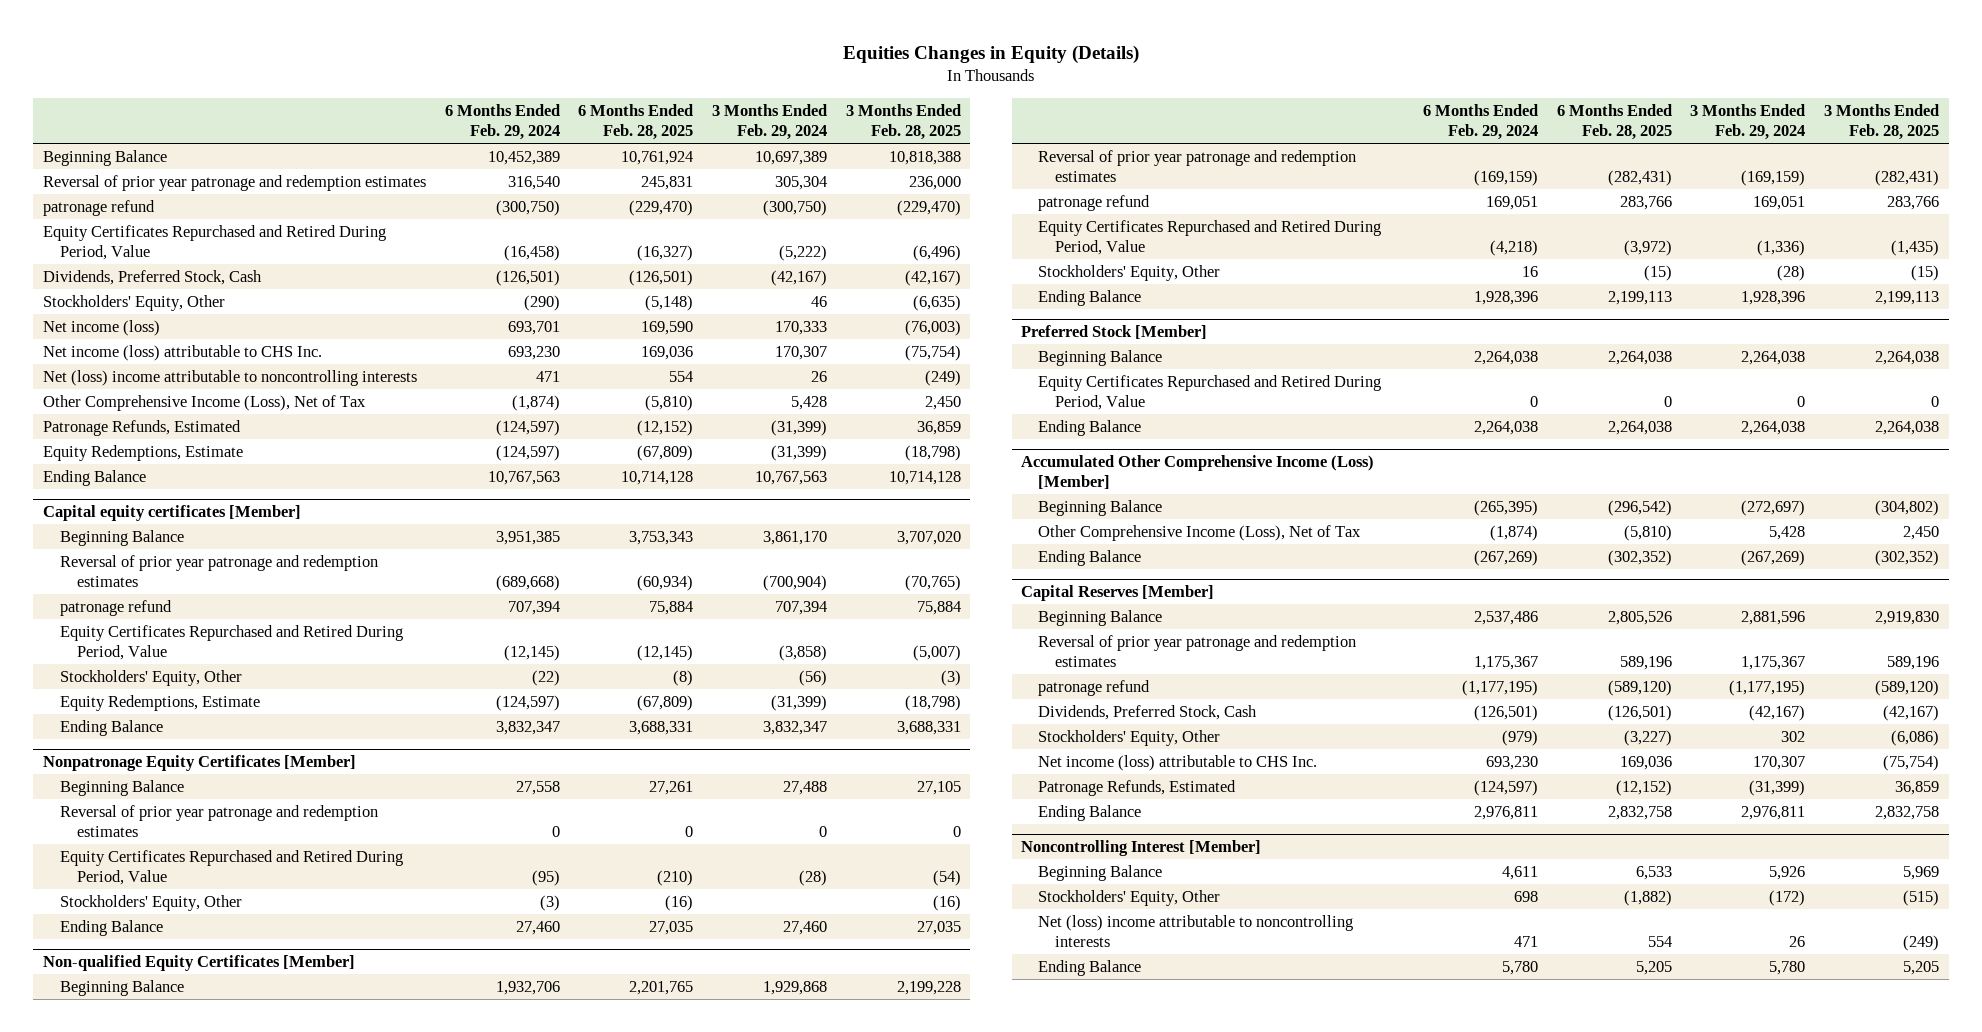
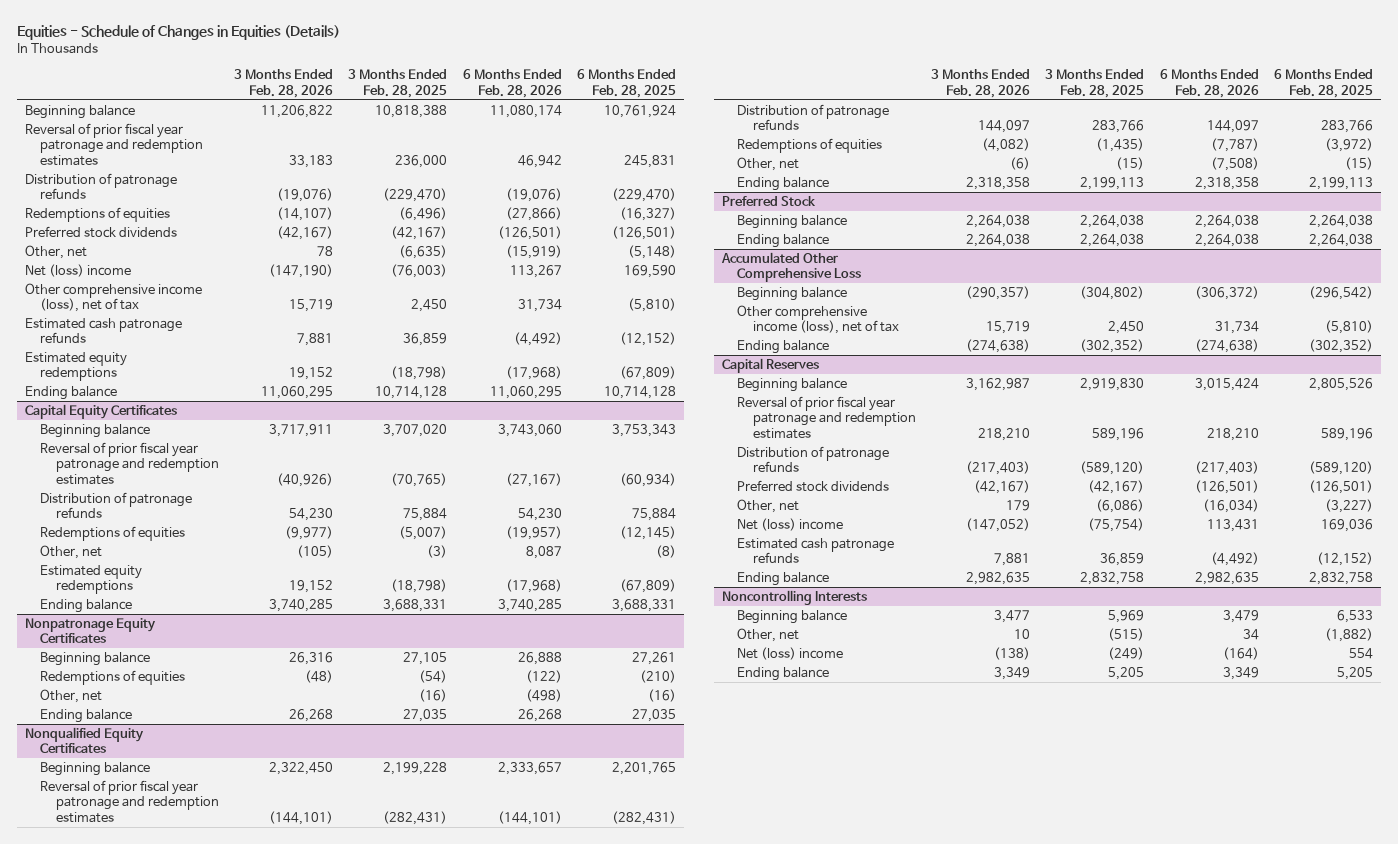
- Equities Changes in Equity (Details)
+ Equities - Schedule of Changes in Equities (Details)
- | 6 Months Ended Feb. 29, 2024 | 6 Months Ended Feb. 28, 2025 | 3 Months Ended Feb. 29, 2024 | 3 Months Ended Feb. 28, 2025
+ | 3 Months Ended Feb. 28, 2026 | 3 Months Ended Feb. 28, 2025 | 6 Months Ended Feb. 28, 2026 | 6 Months Ended Feb. 28, 2025
- Beginning Balance | 10,452,389 | 10,761,924 | 10,697,389 | 10,818,388
- Reversal of prior year patronage and redemption estimates | 316,540 | 245,831 | 305,304 | 236,000
- patronage refund | (300,750) | (229,470) | (300,750) | (229,470)
- Equity Certificates Repurchased and Retired During Period, Value | (16,458) | (16,327) | (5,222) | (6,496)
- Dividends, Preferred Stock, Cash | (126,501) | (126,501) | (42,167) | (42,167)
- Stockholders' Equity, Other | (290) | (5,148) | 46 | (6,635)
- Net income (loss) | 693,701 | 169,590 | 170,333 | (76,003)
- Net income (loss) attributable to CHS Inc. | 693,230 | 169,036 | 170,307 | (75,754)
- Net (loss) income attributable to noncontrolling interests | 471 | 554 | 26 | (249)
- Other Comprehensive Income (Loss), Net of Tax | (1,874) | (5,810) | 5,428 | 2,450
- Patronage Refunds, Estimated | (124,597) | (12,152) | (31,399) | 36,859
- Equity Redemptions, Estimate | (124,597) | (67,809) | (31,399) | (18,798)
- Ending Balance | 10,767,563 | 10,714,128 | 10,767,563 | 10,714,128
- Capital equity certificates [Member]
- Beginning Balance | 3,951,385 | 3,753,343 | 3,861,170 | 3,707,020
- Reversal of prior year patronage and redemption estimates | (689,668) | (60,934) | (700,904) | (70,765)
- patronage refund | 707,394 | 75,884 | 707,394 | 75,884
- Equity Certificates Repurchased and Retired During Period, Value | (12,145) | (12,145) | (3,858) | (5,007)
- Stockholders' Equity, Other | (22) | (8) | (56) | (3)
- Equity Redemptions, Estimate | (124,597) | (67,809) | (31,399) | (18,798)
- Ending Balance | 3,832,347 | 3,688,331 | 3,832,347 | 3,688,331
- Nonpatronage Equity Certificates [Member]
- Beginning Balance | 27,558 | 27,261 | 27,488 | 27,105
- Reversal of prior year patronage and redemption estimates | 0 | 0 | 0 | 0
- Equity Certificates Repurchased and Retired During Period, Value | (95) | (210) | (28) | (54)
- Stockholders' Equity, Other | (3) | (16) | | (16)
- Ending Balance | 27,460 | 27,035 | 27,460 | 27,035
- Non-qualified Equity Certificates [Member]
- Beginning Balance | 1,932,706 | 2,201,765 | 1,929,868 | 2,199,228
- Reversal of prior year patronage and redemption estimates | (169,159) | (282,431) | (169,159) | (282,431)
- patronage refund | 169,051 | 283,766 | 169,051 | 283,766
- Equity Certificates Repurchased and Retired During Period, Value | (4,218) | (3,972) | (1,336) | (1,435)
- Stockholders' Equity, Other | 16 | (15) | (28) | (15)
- Ending Balance | 1,928,396 | 2,199,113 | 1,928,396 | 2,199,113
- Preferred Stock [Member]
- Beginning Balance | 2,264,038 | 2,264,038 | 2,264,038 | 2,264,038
- Equity Certificates Repurchased and Retired During Period, Value | 0 | 0 | 0 | 0
- Ending Balance | 2,264,038 | 2,264,038 | 2,264,038 | 2,264,038
- Accumulated Other Comprehensive Income (Loss) [Member]
- Beginning Balance | (265,395) | (296,542) | (272,697) | (304,802)
- Other Comprehensive Income (Loss), Net of Tax | (1,874) | (5,810) | 5,428 | 2,450
- Ending Balance | (267,269) | (302,352) | (267,269) | (302,352)
- Capital Reserves [Member]
- Beginning Balance | 2,537,486 | 2,805,526 | 2,881,596 | 2,919,830
- Reversal of prior year patronage and redemption estimates | 1,175,367 | 589,196 | 1,175,367 | 589,196
- patronage refund | (1,177,195) | (589,120) | (1,177,195) | (589,120)
- Dividends, Preferred Stock, Cash | (126,501) | (126,501) | (42,167) | (42,167)
- Stockholders' Equity, Other | (979) | (3,227) | 302 | (6,086)
- Net income (loss) attributable to CHS Inc. | 693,230 | 169,036 | 170,307 | (75,754)
- Patronage Refunds, Estimated | (124,597) | (12,152) | (31,399) | 36,859
- Ending Balance | 2,976,811 | 2,832,758 | 2,976,811 | 2,832,758
- Noncontrolling Interest [Member]
- Beginning Balance | 4,611 | 6,533 | 5,926 | 5,969
- Stockholders' Equity, Other | 698 | (1,882) | (172) | (515)
- Net (loss) income attributable to noncontrolling interests | 471 | 554 | 26 | (249)
- Ending Balance | 5,780 | 5,205 | 5,780 | 5,205
+ Beginning balance | 11,206,822 | 10,818,388 | 11,080,174 | 10,761,924
+ Reversal of prior fiscal year patronage and redemption estimates | 33,183 | 236,000 | 46,942 | 245,831
+ Distribution of patronage refunds | (19,076) | (229,470) | (19,076) | (229,470)
+ Redemptions of equities | (14,107) | (6,496) | (27,866) | (16,327)
+ Preferred stock dividends | (42,167) | (42,167) | (126,501) | (126,501)
+ Other, net | 78 | (6,635) | (15,919) | (5,148)
+ Net (loss) income | (147,190) | (76,003) | 113,267 | 169,590
+ Other comprehensive income (loss), net of tax | 15,719 | 2,450 | 31,734 | (5,810)
+ Estimated cash patronage refunds | 7,881 | 36,859 | (4,492) | (12,152)
+ Estimated equity redemptions | 19,152 | (18,798) | (17,968) | (67,809)
+ Ending balance | 11,060,295 | 10,714,128 | 11,060,295 | 10,714,128
+ Capital Equity Certificates
+ Beginning balance | 3,717,911 | 3,707,020 | 3,743,060 | 3,753,343
+ Reversal of prior fiscal year patronage and redemption estimates | (40,926) | (70,765) | (27,167) | (60,934)
+ Distribution of patronage refunds | 54,230 | 75,884 | 54,230 | 75,884
+ Redemptions of equities | (9,977) | (5,007) | (19,957) | (12,145)
+ Other, net | (105) | (3) | 8,087 | (8)
+ Estimated equity redemptions | 19,152 | (18,798) | (17,968) | (67,809)
+ Ending balance | 3,740,285 | 3,688,331 | 3,740,285 | 3,688,331
+ Nonpatronage Equity Certificates
+ Beginning balance | 26,316 | 27,105 | 26,888 | 27,261
+ Redemptions of equities | (48) | (54) | (122) | (210)
+ Other, net | | (16) | (498) | (16)
+ Ending balance | 26,268 | 27,035 | 26,268 | 27,035
+ Nonqualified Equity Certificates
+ Beginning balance | 2,322,450 | 2,199,228 | 2,333,657 | 2,201,765
+ Reversal of prior fiscal year patronage and redemption estimates | (144,101) | (282,431) | (144,101) | (282,431)
+ Distribution of patronage refunds | 144,097 | 283,766 | 144,097 | 283,766
+ Redemptions of equities | (4,082) | (1,435) | (7,787) | (3,972)
+ Other, net | (6) | (15) | (7,508) | (15)
+ Ending balance | 2,318,358 | 2,199,113 | 2,318,358 | 2,199,113
+ Preferred Stock
+ Beginning balance | 2,264,038 | 2,264,038 | 2,264,038 | 2,264,038
+ Ending balance | 2,264,038 | 2,264,038 | 2,264,038 | 2,264,038
+ Accumulated Other Comprehensive Loss
+ Beginning balance | (290,357) | (304,802) | (306,372) | (296,542)
+ Other comprehensive income (loss), net of tax | 15,719 | 2,450 | 31,734 | (5,810)
+ Ending balance | (274,638) | (302,352) | (274,638) | (302,352)
+ Capital Reserves
+ Beginning balance | 3,162,987 | 2,919,830 | 3,015,424 | 2,805,526
+ Reversal of prior fiscal year patronage and redemption estimates | 218,210 | 589,196 | 218,210 | 589,196
+ Distribution of patronage refunds | (217,403) | (589,120) | (217,403) | (589,120)
+ Preferred stock dividends | (42,167) | (42,167) | (126,501) | (126,501)
+ Other, net | 179 | (6,086) | (16,034) | (3,227)
+ Net (loss) income | (147,052) | (75,754) | 113,431 | 169,036
+ Estimated cash patronage refunds | 7,881 | 36,859 | (4,492) | (12,152)
+ Ending balance | 2,982,635 | 2,832,758 | 2,982,635 | 2,832,758
+ Noncontrolling Interests
+ Beginning balance | 3,477 | 5,969 | 3,479 | 6,533
+ Other, net | 10 | (515) | 34 | (1,882)
+ Net (loss) income | (138) | (249) | (164) | 554
+ Ending balance | 3,349 | 5,205 | 3,349 | 5,205

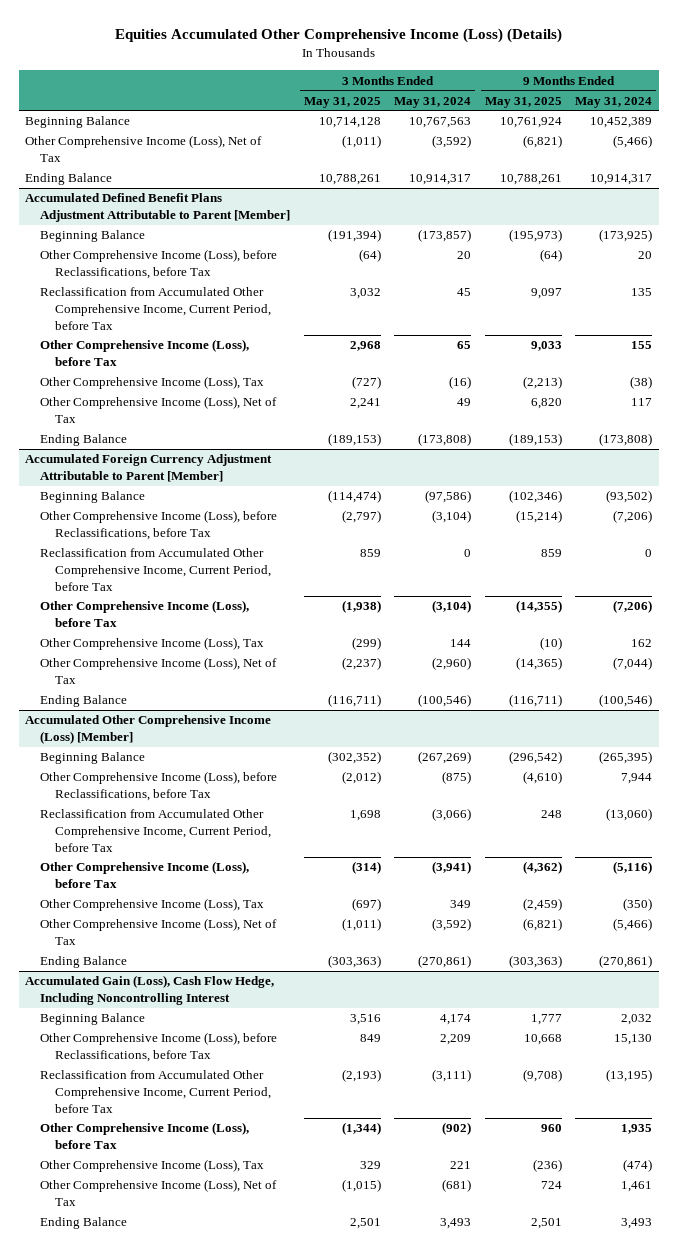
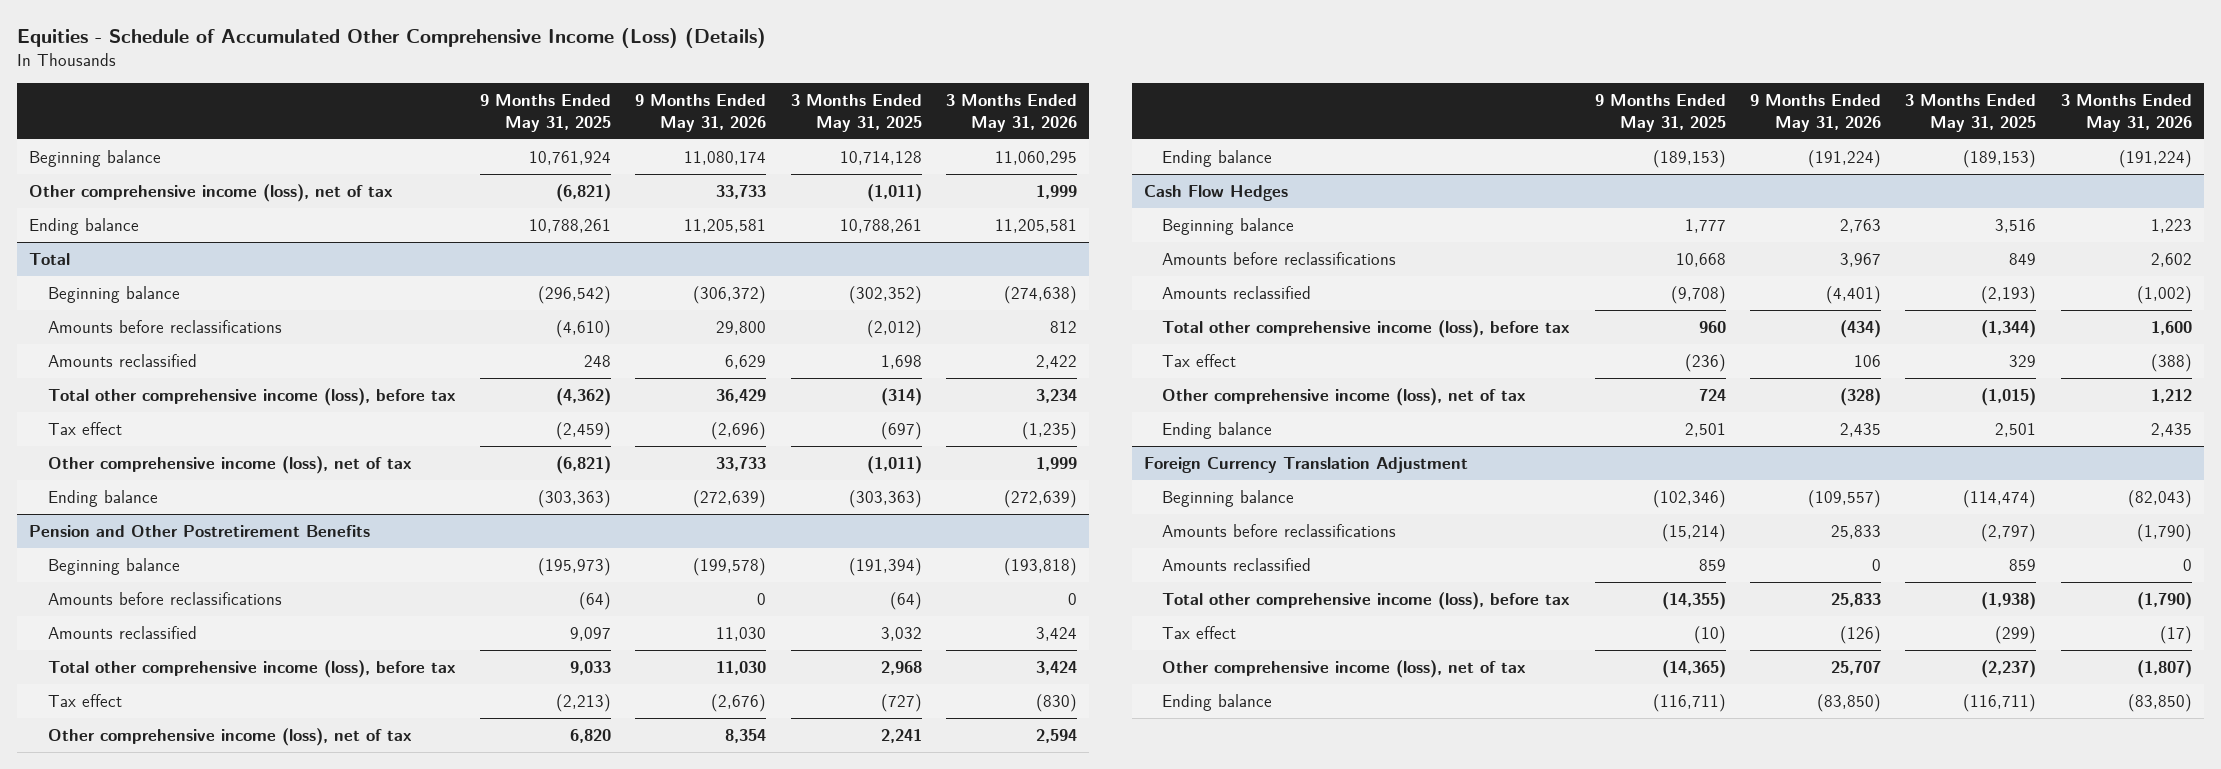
- Equities Accumulated Other Comprehensive Income (Loss) (Details)
+ Equities - Schedule of Accumulated Other Comprehensive Income (Loss) (Details)
- | 3 Months Ended May 31, 2025 | 3 Months Ended May 31, 2024 | 9 Months Ended May 31, 2025 | 9 Months Ended May 31, 2024
+ | 9 Months Ended May 31, 2025 | 9 Months Ended May 31, 2026 | 3 Months Ended May 31, 2025 | 3 Months Ended May 31, 2026
- Beginning Balance | 10,714,128 | 10,767,563 | 10,761,924 | 10,452,389
- Other Comprehensive Income (Loss), Net of Tax | (1,011) | (3,592) | (6,821) | (5,466)
- Ending Balance | 10,788,261 | 10,914,317 | 10,788,261 | 10,914,317
- Accumulated Defined Benefit Plans Adjustment Attributable to Parent [Member]
- Beginning Balance | (191,394) | (173,857) | (195,973) | (173,925)
- Other Comprehensive Income (Loss), before Reclassifications, before Tax | (64) | 20 | (64) | 20
- Reclassification from Accumulated Other Comprehensive Income, Current Period, before Tax | 3,032 | 45 | 9,097 | 135
- Other Comprehensive Income (Loss), before Tax | 2,968 | 65 | 9,033 | 155
- Other Comprehensive Income (Loss), Tax | (727) | (16) | (2,213) | (38)
- Other Comprehensive Income (Loss), Net of Tax | 2,241 | 49 | 6,820 | 117
- Ending Balance | (189,153) | (173,808) | (189,153) | (173,808)
- Accumulated Foreign Currency Adjustment Attributable to Parent [Member]
- Beginning Balance | (114,474) | (97,586) | (102,346) | (93,502)
- Other Comprehensive Income (Loss), before Reclassifications, before Tax | (2,797) | (3,104) | (15,214) | (7,206)
- Reclassification from Accumulated Other Comprehensive Income, Current Period, before Tax | 859 | 0 | 859 | 0
- Other Comprehensive Income (Loss), before Tax | (1,938) | (3,104) | (14,355) | (7,206)
- Other Comprehensive Income (Loss), Tax | (299) | 144 | (10) | 162
- Other Comprehensive Income (Loss), Net of Tax | (2,237) | (2,960) | (14,365) | (7,044)
- Ending Balance | (116,711) | (100,546) | (116,711) | (100,546)
- Accumulated Other Comprehensive Income (Loss) [Member]
- Beginning Balance | (302,352) | (267,269) | (296,542) | (265,395)
- Other Comprehensive Income (Loss), before Reclassifications, before Tax | (2,012) | (875) | (4,610) | 7,944
- Reclassification from Accumulated Other Comprehensive Income, Current Period, before Tax | 1,698 | (3,066) | 248 | (13,060)
- Other Comprehensive Income (Loss), before Tax | (314) | (3,941) | (4,362) | (5,116)
- Other Comprehensive Income (Loss), Tax | (697) | 349 | (2,459) | (350)
- Other Comprehensive Income (Loss), Net of Tax | (1,011) | (3,592) | (6,821) | (5,466)
- Ending Balance | (303,363) | (270,861) | (303,363) | (270,861)
- Accumulated Gain (Loss), Cash Flow Hedge, Including Noncontrolling Interest
- Beginning Balance | 3,516 | 4,174 | 1,777 | 2,032
- Other Comprehensive Income (Loss), before Reclassifications, before Tax | 849 | 2,209 | 10,668 | 15,130
- Reclassification from Accumulated Other Comprehensive Income, Current Period, before Tax | (2,193) | (3,111) | (9,708) | (13,195)
- Other Comprehensive Income (Loss), before Tax | (1,344) | (902) | 960 | 1,935
- Other Comprehensive Income (Loss), Tax | 329 | 221 | (236) | (474)
- Other Comprehensive Income (Loss), Net of Tax | (1,015) | (681) | 724 | 1,461
- Ending Balance | 2,501 | 3,493 | 2,501 | 3,493
+ Beginning balance | 10,761,924 | 11,080,174 | 10,714,128 | 11,060,295
+ Other comprehensive income (loss), net of tax | (6,821) | 33,733 | (1,011) | 1,999
+ Ending balance | 10,788,261 | 11,205,581 | 10,788,261 | 11,205,581
+ Total
+ Beginning balance | (296,542) | (306,372) | (302,352) | (274,638)
+ Amounts before reclassifications | (4,610) | 29,800 | (2,012) | 812
+ Amounts reclassified | 248 | 6,629 | 1,698 | 2,422
+ Total other comprehensive income (loss), before tax | (4,362) | 36,429 | (314) | 3,234
+ Tax effect | (2,459) | (2,696) | (697) | (1,235)
+ Other comprehensive income (loss), net of tax | (6,821) | 33,733 | (1,011) | 1,999
+ Ending balance | (303,363) | (272,639) | (303,363) | (272,639)
+ Pension and Other Postretirement Benefits
+ Beginning balance | (195,973) | (199,578) | (191,394) | (193,818)
+ Amounts before reclassifications | (64) | 0 | (64) | 0
+ Amounts reclassified | 9,097 | 11,030 | 3,032 | 3,424
+ Total other comprehensive income (loss), before tax | 9,033 | 11,030 | 2,968 | 3,424
+ Tax effect | (2,213) | (2,676) | (727) | (830)
+ Other comprehensive income (loss), net of tax | 6,820 | 8,354 | 2,241 | 2,594
+ Ending balance | (189,153) | (191,224) | (189,153) | (191,224)
+ Cash Flow Hedges
+ Beginning balance | 1,777 | 2,763 | 3,516 | 1,223
+ Amounts before reclassifications | 10,668 | 3,967 | 849 | 2,602
+ Amounts reclassified | (9,708) | (4,401) | (2,193) | (1,002)
+ Total other comprehensive income (loss), before tax | 960 | (434) | (1,344) | 1,600
+ Tax effect | (236) | 106 | 329 | (388)
+ Other comprehensive income (loss), net of tax | 724 | (328) | (1,015) | 1,212
+ Ending balance | 2,501 | 2,435 | 2,501 | 2,435
+ Foreign Currency Translation Adjustment
+ Beginning balance | (102,346) | (109,557) | (114,474) | (82,043)
+ Amounts before reclassifications | (15,214) | 25,833 | (2,797) | (1,790)
+ Amounts reclassified | 859 | 0 | 859 | 0
+ Total other comprehensive income (loss), before tax | (14,355) | 25,833 | (1,938) | (1,790)
+ Tax effect | (10) | (126) | (299) | (17)
+ Other comprehensive income (loss), net of tax | (14,365) | 25,707 | (2,237) | (1,807)
+ Ending balance | (116,711) | (83,850) | (116,711) | (83,850)

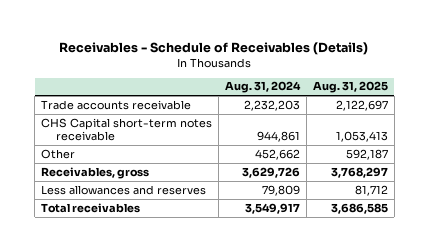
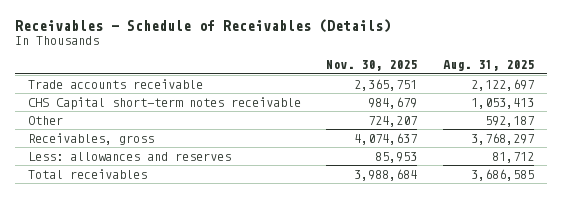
- | Aug. 31, 2024 | Aug. 31, 2025
+ | Nov. 30, 2025 | Aug. 31, 2025
- Less allowances and reserves | 79,809 | 81,712
+ Less: allowances and reserves | 85,953 | 81,712

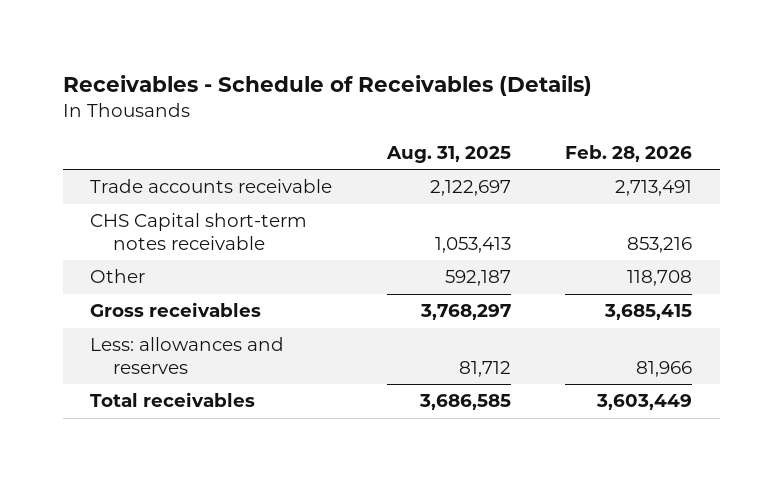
- | Nov. 30, 2025 | Aug. 31, 2025
+ | Aug. 31, 2025 | Feb. 28, 2026
- Receivables, gross | 4,074,637 | 3,768,297
+ Gross receivables | 3,768,297 | 3,685,415

